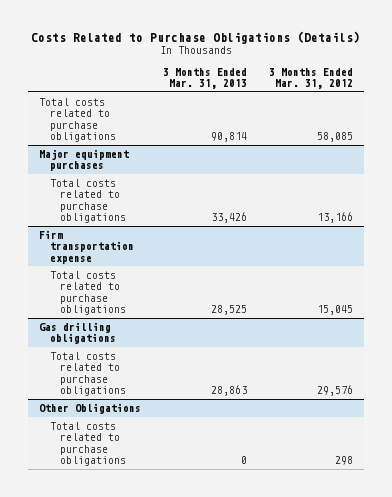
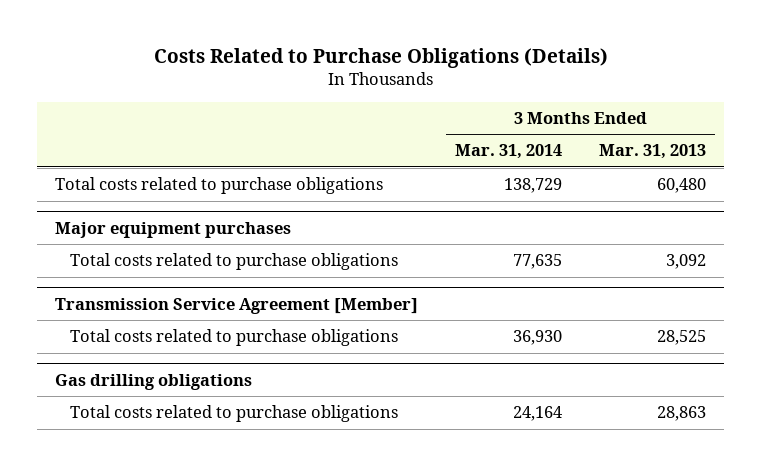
- | 3 Months Ended Mar. 31, 2013 | 3 Months Ended Mar. 31, 2012
+ | 3 Months Ended Mar. 31, 2014 | 3 Months Ended Mar. 31, 2013
- Total costs related to purchase obligations | 90,814 | 58,085
+ Total costs related to purchase obligations | 138,729 | 60,480
@ Major equipment purchases
- Total costs related to purchase obligations | 33,426 | 13,166
- Firm transportation expense
@ Major equipment purchases
+ Total costs related to purchase obligations | 77,635 | 3,092
+ Transmission Service Agreement [Member]
- Other Obligations
- Total costs related to purchase obligations | 0 | 298

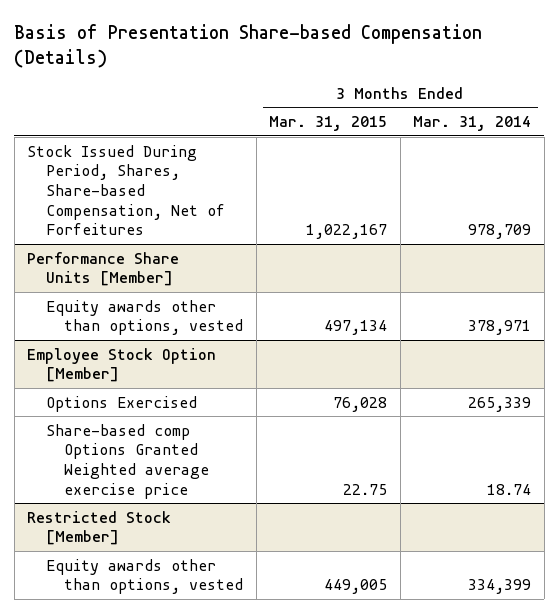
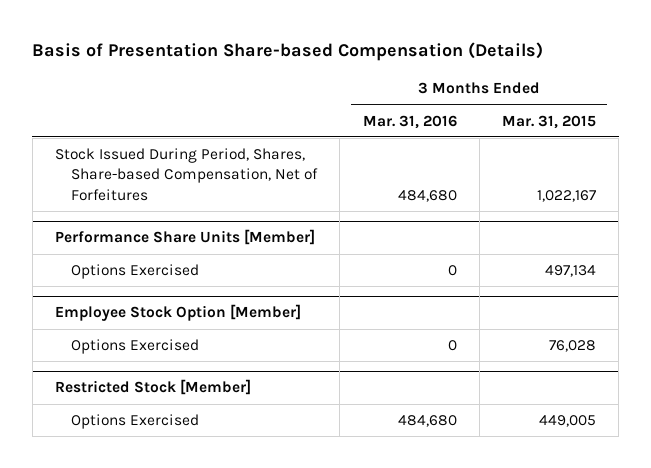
- | 3 Months Ended Mar. 31, 2015 | 3 Months Ended Mar. 31, 2014
+ | 3 Months Ended Mar. 31, 2016 | 3 Months Ended Mar. 31, 2015
@ Performance Share Units [Member]
- Equity awards other than options, vested | 497,134 | 378,971
+ Options Exercised | 0 | 497,134
@ Employee Stock Option [Member]
- Share-based comp Options Granted Weighted average exercise price | 22.75 | 18.74
@ Restricted Stock [Member]
- Equity awards other than options, vested | 449,005 | 334,399
+ Options Exercised | 484,680 | 449,005

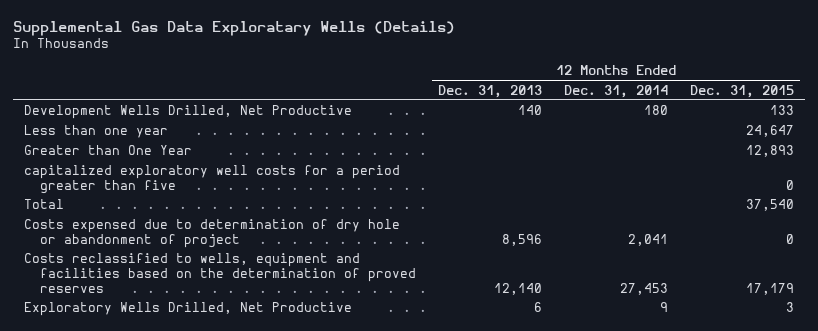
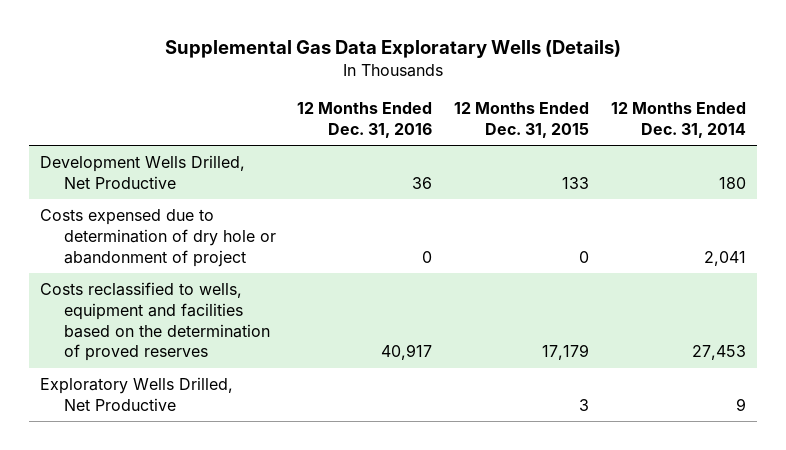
- | 12 Months Ended Dec. 31, 2013 | 12 Months Ended Dec. 31, 2014 | 12 Months Ended Dec. 31, 2015
+ | 12 Months Ended Dec. 31, 2016 | 12 Months Ended Dec. 31, 2015 | 12 Months Ended Dec. 31, 2014
- Less than one year | | | 24,647
- Greater than One Year | | | 12,893
- capitalized exploratory well costs for a period greater than five | | | 0
- Total | | | 37,540

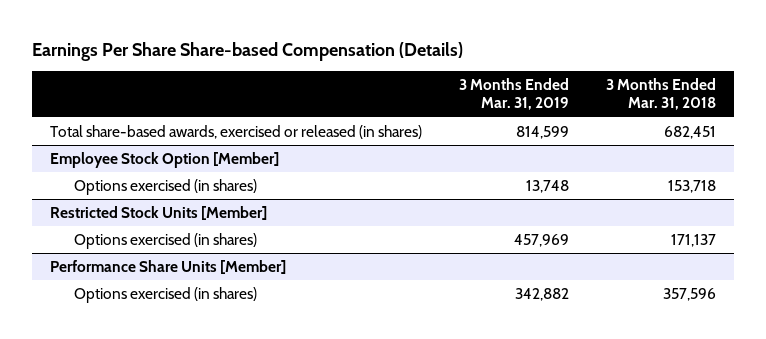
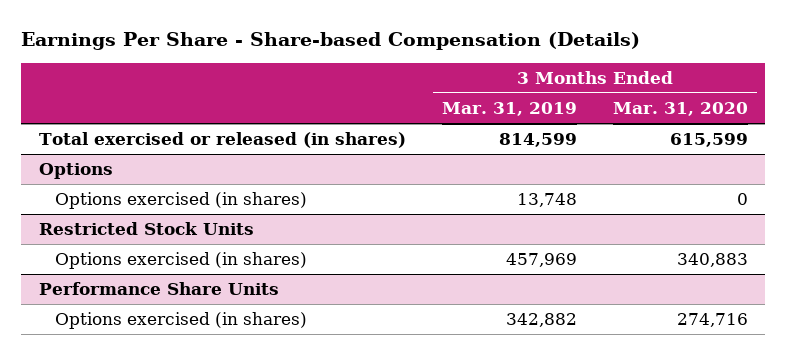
- Earnings Per Share Share-based Compensation (Details)
+ Earnings Per Share - Share-based Compensation (Details)
- | 3 Months Ended Mar. 31, 2019 | 3 Months Ended Mar. 31, 2018
+ | 3 Months Ended Mar. 31, 2019 | 3 Months Ended Mar. 31, 2020
- Total share-based awards, exercised or released (in shares) | 814,599 | 682,451
- Employee Stock Option [Member]
+ Total exercised or released (in shares) | 814,599 | 615,599
+ Options
- Restricted Stock Units [Member]
+ Restricted Stock Units
- Performance Share Units [Member]
+ Performance Share Units

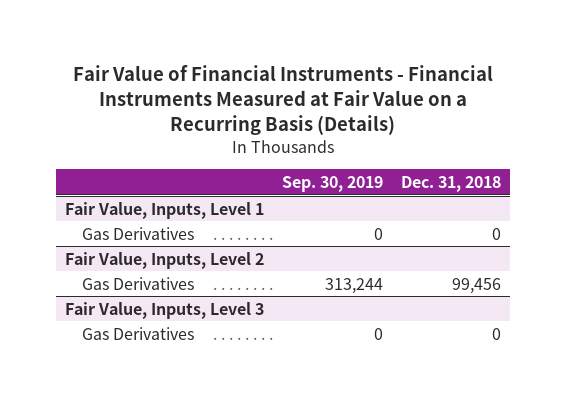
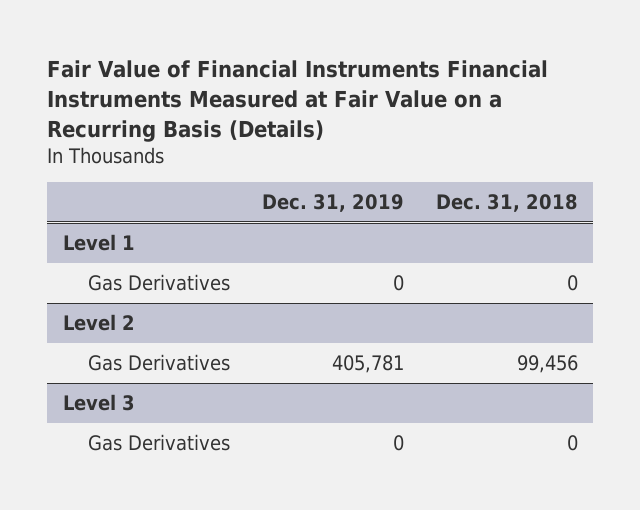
- Fair Value of Financial Instruments - Financial Instruments Measured at Fair Value on a Recurring Basis (Details)
+ Fair Value of Financial Instruments Financial Instruments Measured at Fair Value on a Recurring Basis (Details)
- | Sep. 30, 2019 | Dec. 31, 2018
+ | Dec. 31, 2019 | Dec. 31, 2018
- Fair Value, Inputs, Level 1
+ Level 1
- Fair Value, Inputs, Level 2
+ Level 2
- Fair Value, Inputs, Level 3
+ Level 3

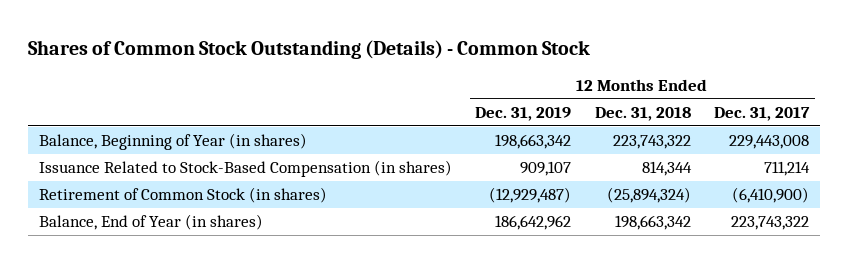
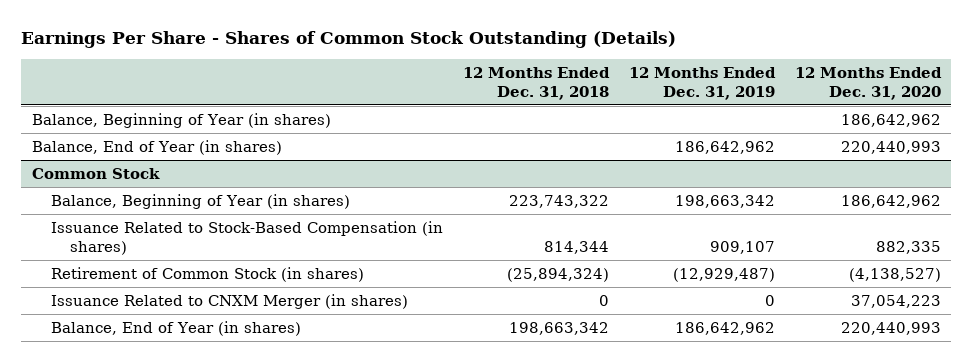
- Shares of Common Stock Outstanding (Details) - Common Stock
+ Earnings Per Share - Shares of Common Stock Outstanding (Details)
- | 12 Months Ended Dec. 31, 2019 | 12 Months Ended Dec. 31, 2018 | 12 Months Ended Dec. 31, 2017
+ | 12 Months Ended Dec. 31, 2018 | 12 Months Ended Dec. 31, 2019 | 12 Months Ended Dec. 31, 2020
+ Balance, Beginning of Year (in shares) | | | 186,642,962
+ Balance, End of Year (in shares) | | 186,642,962 | 220,440,993
+ Common Stock
+ Issuance Related to CNXM Merger (in shares) | 0 | 0 | 37,054,223

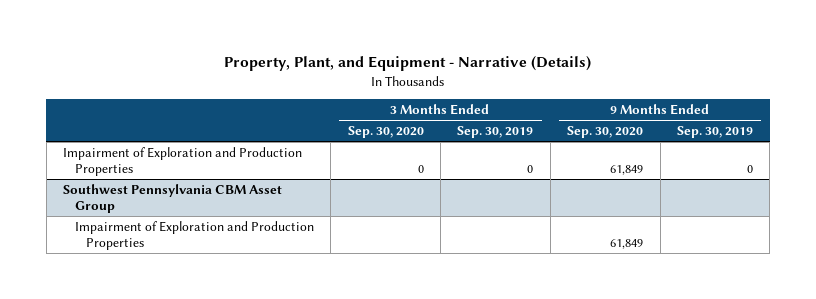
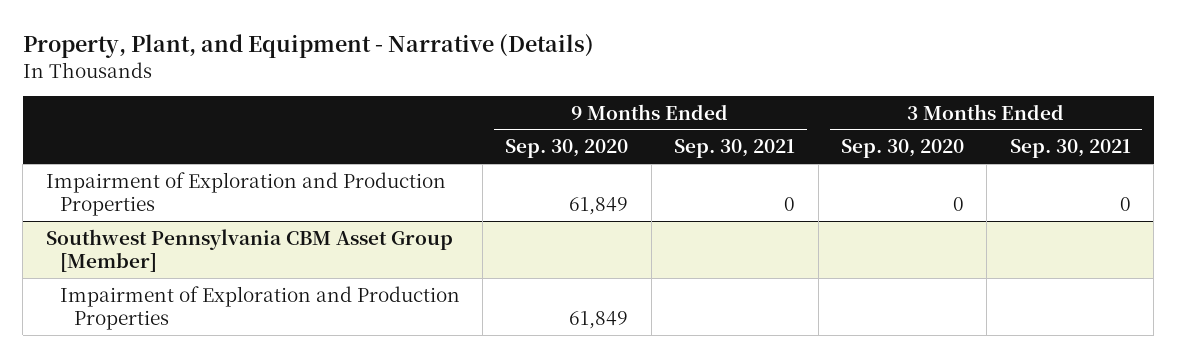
- | 3 Months Ended Sep. 30, 2020 | 3 Months Ended Sep. 30, 2019 | 9 Months Ended Sep. 30, 2020 | 9 Months Ended Sep. 30, 2019
+ | 9 Months Ended Sep. 30, 2020 | 9 Months Ended Sep. 30, 2021 | 3 Months Ended Sep. 30, 2020 | 3 Months Ended Sep. 30, 2021
- Southwest Pennsylvania CBM Asset Group
+ Southwest Pennsylvania CBM Asset Group [Member]

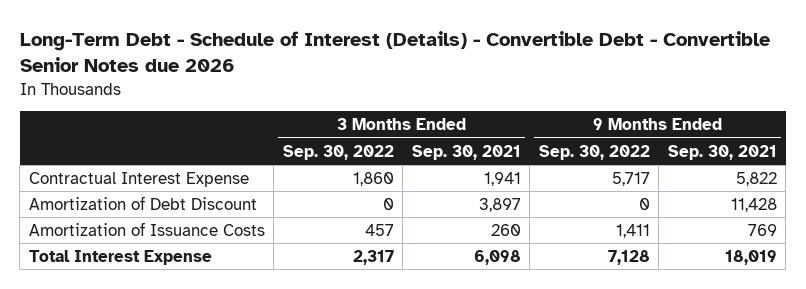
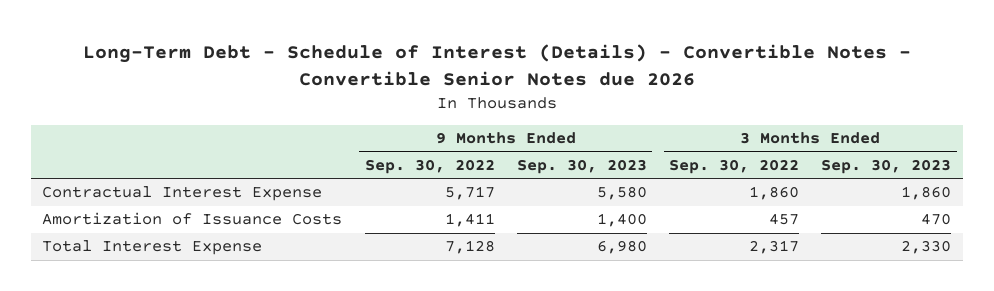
- Long-Term Debt - Schedule of Interest (Details) - Convertible Debt - Convertible Senior Notes due 2026
+ Long-Term Debt - Schedule of Interest (Details) - Convertible Notes - Convertible Senior Notes due 2026
- | 3 Months Ended Sep. 30, 2022 | 3 Months Ended Sep. 30, 2021 | 9 Months Ended Sep. 30, 2022 | 9 Months Ended Sep. 30, 2021
+ | 9 Months Ended Sep. 30, 2022 | 9 Months Ended Sep. 30, 2023 | 3 Months Ended Sep. 30, 2022 | 3 Months Ended Sep. 30, 2023
- Amortization of Debt Discount | 0 | 3,897 | 0 | 11,428

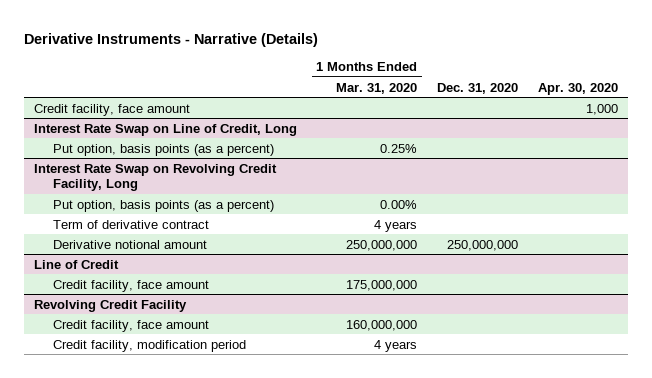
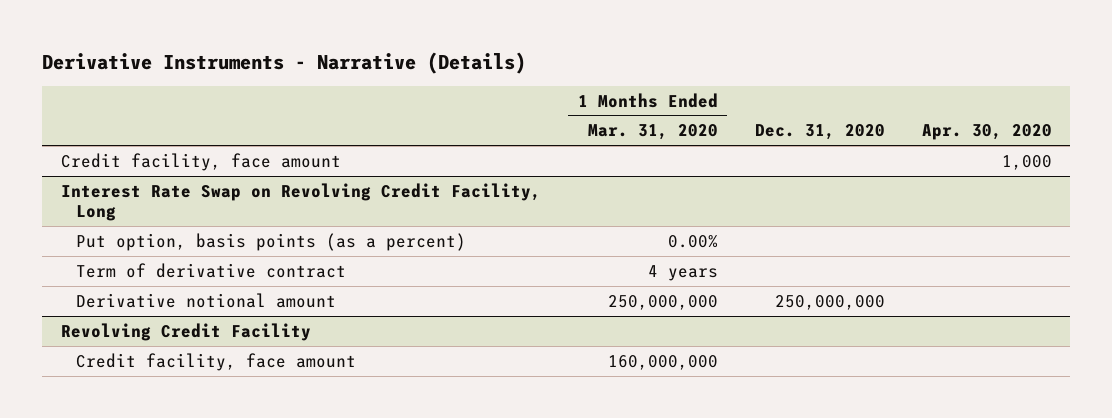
- Interest Rate Swap on Line of Credit, Long
- Put option, basis points (as a percent) | 0.25% | |
- Line of Credit
- Credit facility, face amount | 175,000,000 | |
@ Revolving Credit Facility
- Credit facility, modification period | 4 years | |

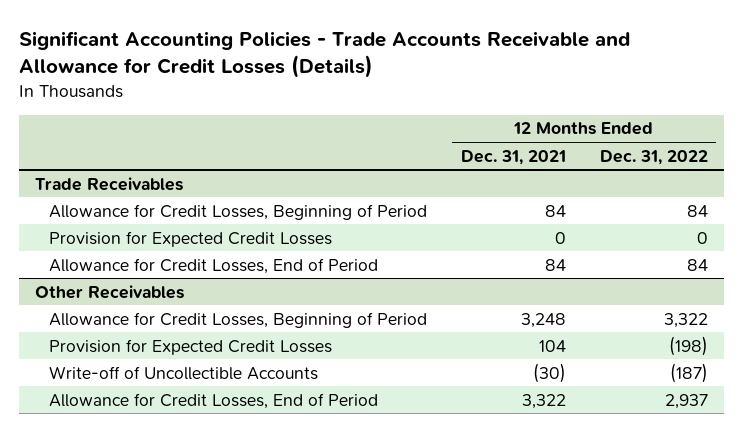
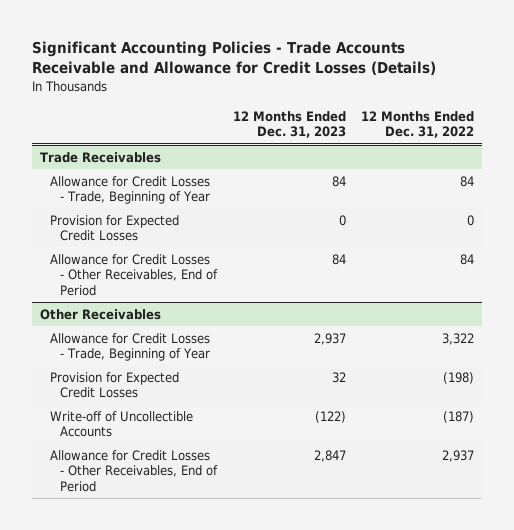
- | 12 Months Ended Dec. 31, 2021 | 12 Months Ended Dec. 31, 2022
+ | 12 Months Ended Dec. 31, 2023 | 12 Months Ended Dec. 31, 2022
@ Trade Receivables
- Allowance for Credit Losses, Beginning of Period | 84 | 84
+ Allowance for Credit Losses - Trade, Beginning of Year | 84 | 84
- Allowance for Credit Losses, End of Period | 84 | 84
+ Allowance for Credit Losses - Other Receivables, End of Period | 84 | 84
@ Other Receivables
- Allowance for Credit Losses, Beginning of Period | 3,248 | 3,322
+ Allowance for Credit Losses - Trade, Beginning of Year | 2,937 | 3,322
- Allowance for Credit Losses, End of Period | 3,322 | 2,937
+ Allowance for Credit Losses - Other Receivables, End of Period | 2,847 | 2,937

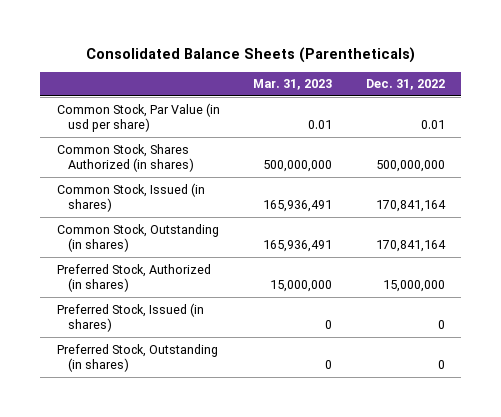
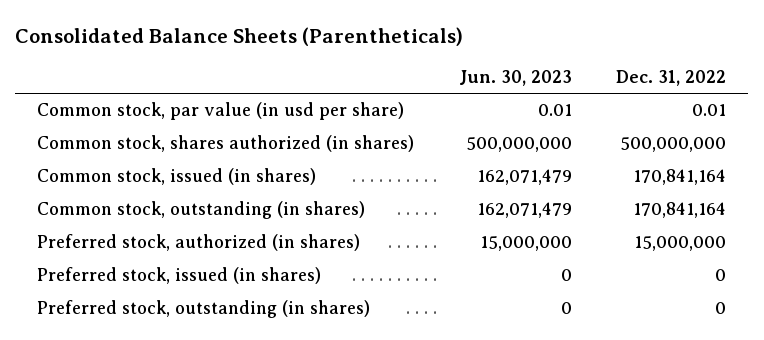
- | Mar. 31, 2023 | Dec. 31, 2022
+ | Jun. 30, 2023 | Dec. 31, 2022
- Common Stock, Par Value (in usd per share) | 0.01 | 0.01
- Common Stock, Shares Authorized (in shares) | 500,000,000 | 500,000,000
- Common Stock, Issued (in shares) | 165,936,491 | 170,841,164
- Common Stock, Outstanding (in shares) | 165,936,491 | 170,841,164
- Preferred Stock, Authorized (in shares) | 15,000,000 | 15,000,000
- Preferred Stock, Issued (in shares) | 0 | 0
- Preferred Stock, Outstanding (in shares) | 0 | 0
+ Common stock, par value (in usd per share) | 0.01 | 0.01
+ Common stock, shares authorized (in shares) | 500,000,000 | 500,000,000
+ Common stock, issued (in shares) | 162,071,479 | 170,841,164
+ Common stock, outstanding (in shares) | 162,071,479 | 170,841,164
+ Preferred stock, authorized (in shares) | 15,000,000 | 15,000,000
+ Preferred stock, issued (in shares) | 0 | 0
+ Preferred stock, outstanding (in shares) | 0 | 0

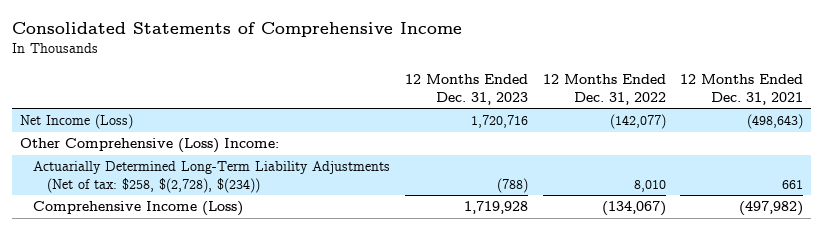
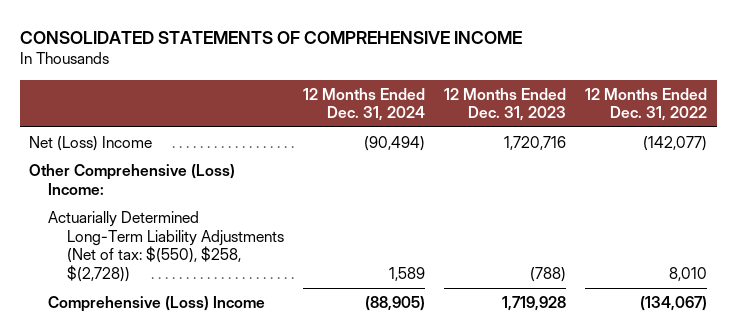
- Consolidated Statements of Comprehensive Income
+ CONSOLIDATED STATEMENTS OF COMPREHENSIVE INCOME
- | 12 Months Ended Dec. 31, 2023 | 12 Months Ended Dec. 31, 2022 | 12 Months Ended Dec. 31, 2021
+ | 12 Months Ended Dec. 31, 2024 | 12 Months Ended Dec. 31, 2023 | 12 Months Ended Dec. 31, 2022
- Net Income (Loss) | 1,720,716 | (142,077) | (498,643)
+ Net (Loss) Income | (90,494) | 1,720,716 | (142,077)
- Actuarially Determined Long-Term Liability Adjustments (Net of tax: $258, $(2,728), $(234)) | (788) | 8,010 | 661
- Comprehensive Income (Loss) | 1,719,928 | (134,067) | (497,982)
+ Actuarially Determined Long-Term Liability Adjustments (Net of tax: $(550), $258, $(2,728)) | 1,589 | (788) | 8,010
+ Comprehensive (Loss) Income | (88,905) | 1,719,928 | (134,067)

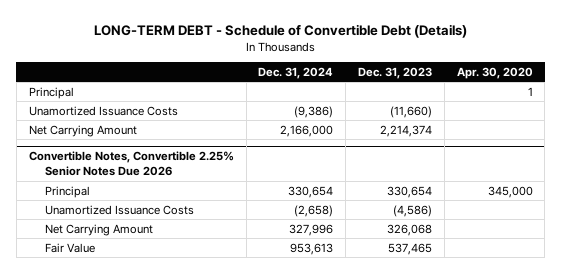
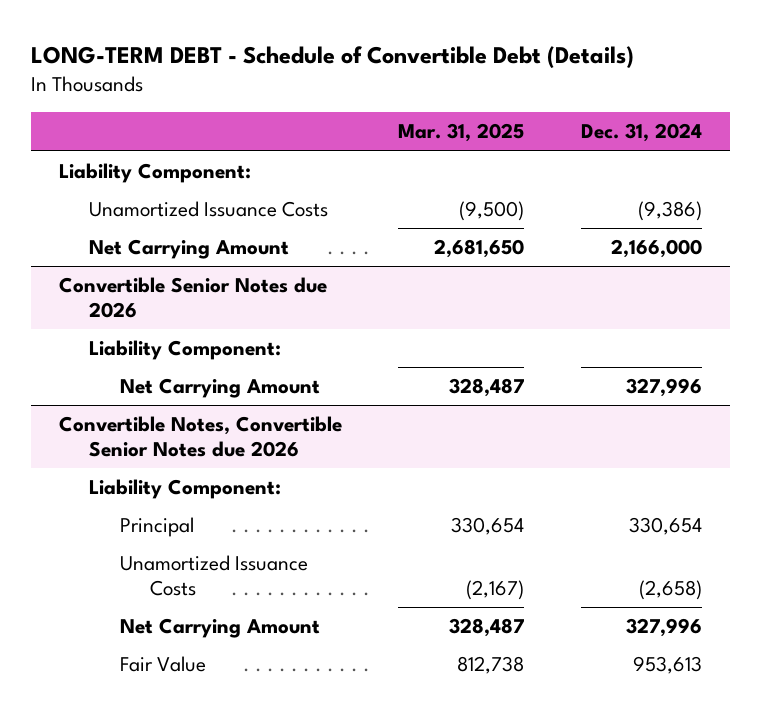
- | Dec. 31, 2024 | Dec. 31, 2023 | Apr. 30, 2020
+ | Mar. 31, 2025 | Dec. 31, 2024
- Principal | | | 1
+ Liability Component:
- Convertible Notes, Convertible 2.25% Senior Notes Due 2026
+ Convertible Senior Notes due 2026
+ Liability Component:
+ Net Carrying Amount | 328,487 | 327,996
+ Convertible Notes, Convertible Senior Notes due 2026
+ Liability Component:

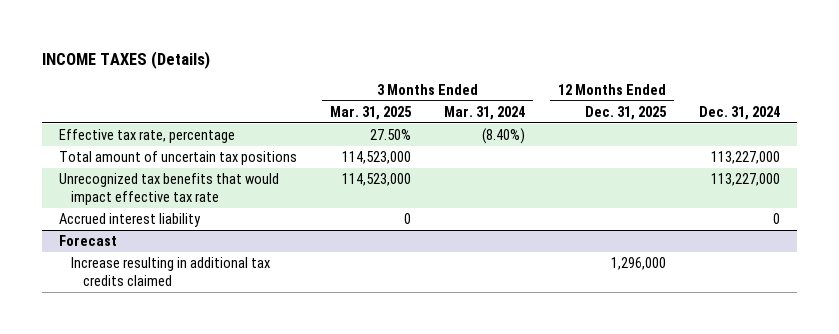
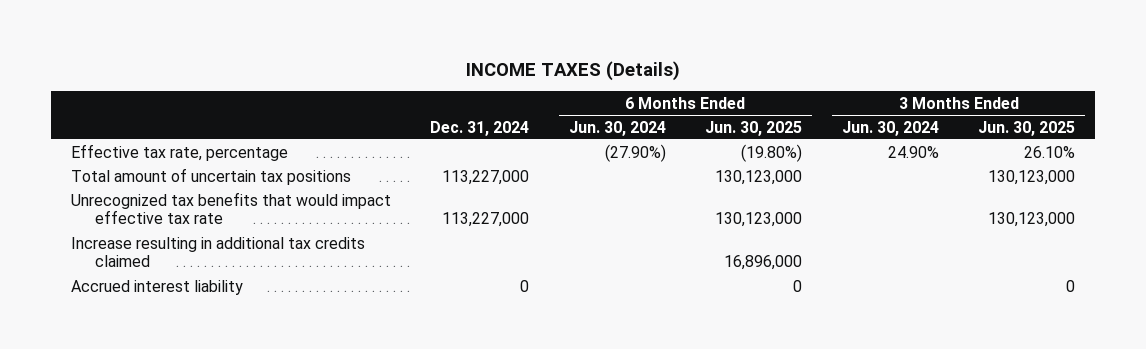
- | 3 Months Ended Mar. 31, 2025 | 3 Months Ended Mar. 31, 2024 | 12 Months Ended Dec. 31, 2025 | Dec. 31, 2024
+ | Dec. 31, 2024 | 6 Months Ended Jun. 30, 2024 | 6 Months Ended Jun. 30, 2025 | 3 Months Ended Jun. 30, 2024 | 3 Months Ended Jun. 30, 2025
- Forecast
moved down: Accrued interest liability | 0 | | 0 | | 0

